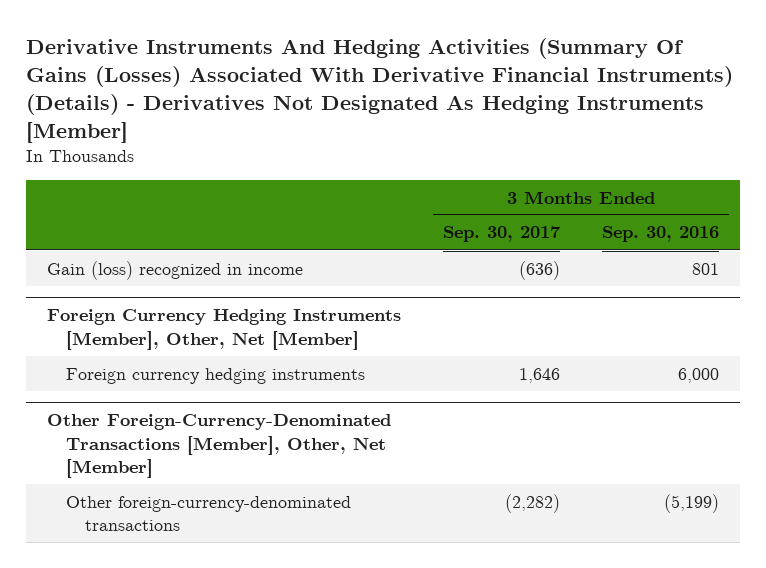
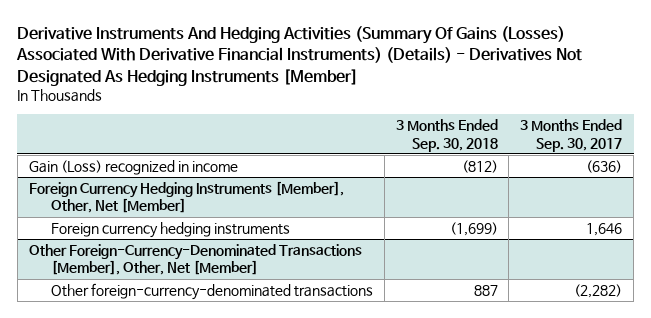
- | 3 Months Ended Sep. 30, 2017 | 3 Months Ended Sep. 30, 2016
+ | 3 Months Ended Sep. 30, 2018 | 3 Months Ended Sep. 30, 2017
- Gain (loss) recognized in income | (636) | 801
+ Gain (Loss) recognized in income | (812) | (636)

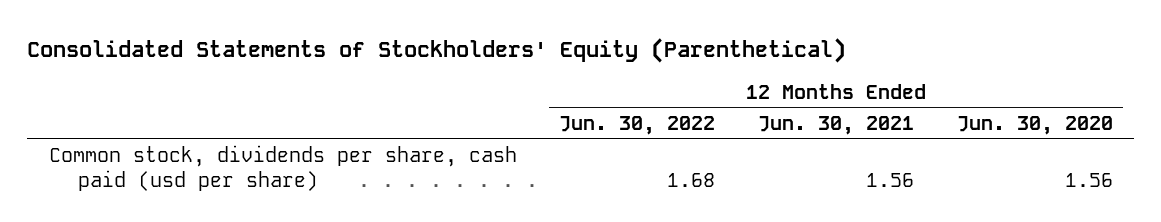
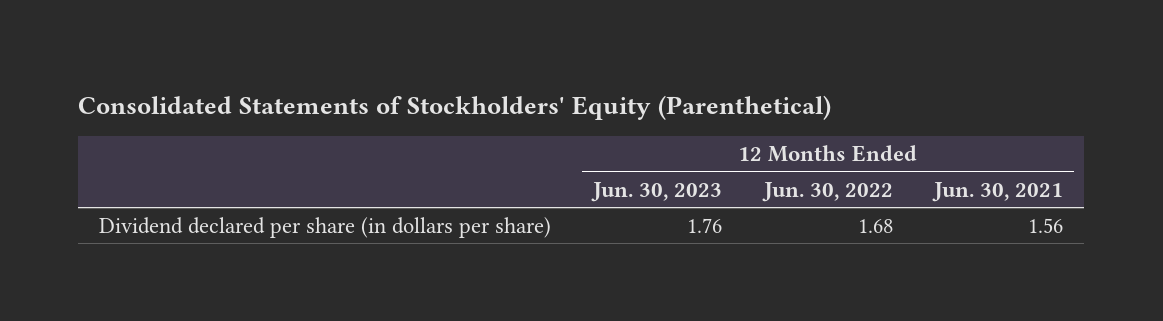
- | 12 Months Ended Jun. 30, 2022 | 12 Months Ended Jun. 30, 2021 | 12 Months Ended Jun. 30, 2020
+ | 12 Months Ended Jun. 30, 2023 | 12 Months Ended Jun. 30, 2022 | 12 Months Ended Jun. 30, 2021
- Common stock, dividends per share, cash paid (usd per share) | 1.68 | 1.56 | 1.56
+ Dividend declared per share (in dollars per share) | 1.76 | 1.68 | 1.56

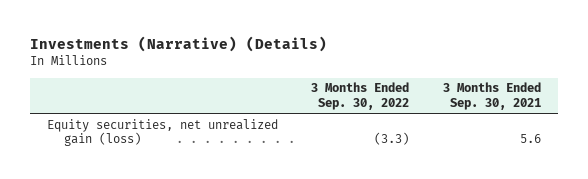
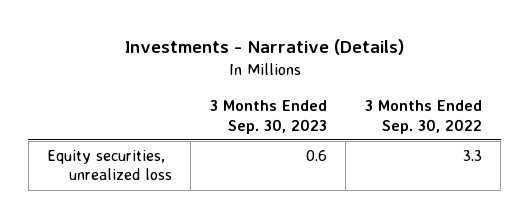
- Investments (Narrative) (Details)
+ Investments - Narrative (Details)
- | 3 Months Ended Sep. 30, 2022 | 3 Months Ended Sep. 30, 2021
+ | 3 Months Ended Sep. 30, 2023 | 3 Months Ended Sep. 30, 2022
- Equity securities, net unrealized gain (loss) | (3.3) | 5.6
+ Equity securities, unrealized loss | 0.6 | 3.3

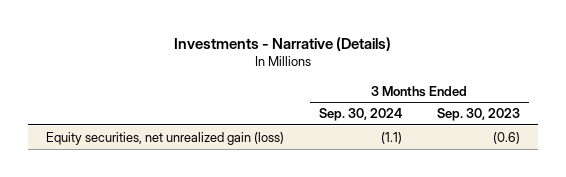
- | 3 Months Ended Sep. 30, 2023 | 3 Months Ended Sep. 30, 2022
+ | 3 Months Ended Sep. 30, 2024 | 3 Months Ended Sep. 30, 2023
- Equity securities, unrealized loss | 0.6 | 3.3
+ Equity securities, net unrealized gain (loss) | (1.1) | (0.6)

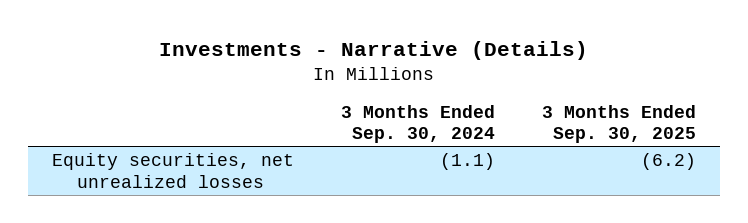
- | 3 Months Ended Sep. 30, 2024 | 3 Months Ended Sep. 30, 2023
+ | 3 Months Ended Sep. 30, 2024 | 3 Months Ended Sep. 30, 2025
- Equity securities, net unrealized gain (loss) | (1.1) | (0.6)
+ Equity securities, net unrealized losses | (1.1) | (6.2)

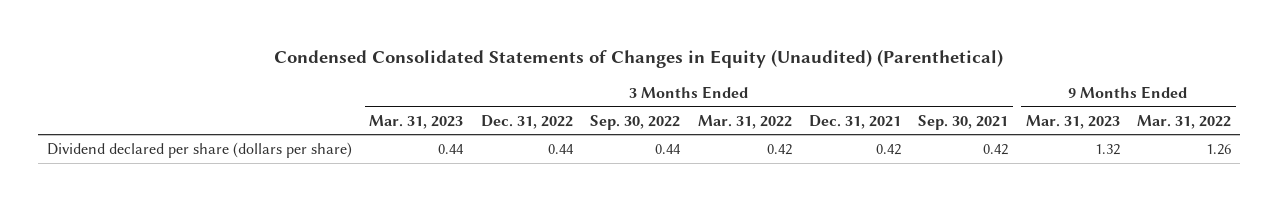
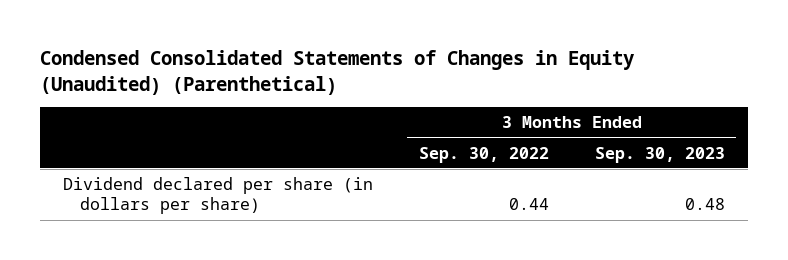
- | 3 Months Ended Mar. 31, 2023 | 3 Months Ended Dec. 31, 2022 | 3 Months Ended Sep. 30, 2022 | 3 Months Ended Mar. 31, 2022 | 3 Months Ended Dec. 31, 2021 | 3 Months Ended Sep. 30, 2021 | 9 Months Ended Mar. 31, 2023 | 9 Months Ended Mar. 31, 2022
+ | 3 Months Ended Sep. 30, 2022 | 3 Months Ended Sep. 30, 2023
- Dividend declared per share (dollars per share) | 0.44 | 0.44 | 0.44 | 0.42 | 0.42 | 0.42 | 1.32 | 1.26
+ Dividend declared per share (in dollars per share) | 0.44 | 0.48

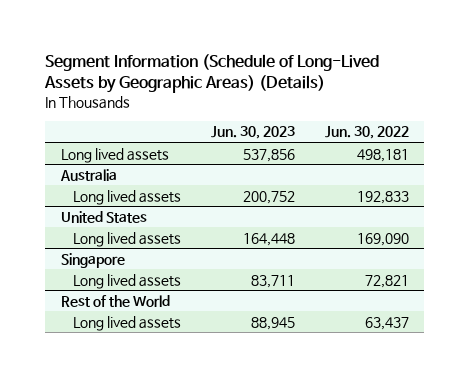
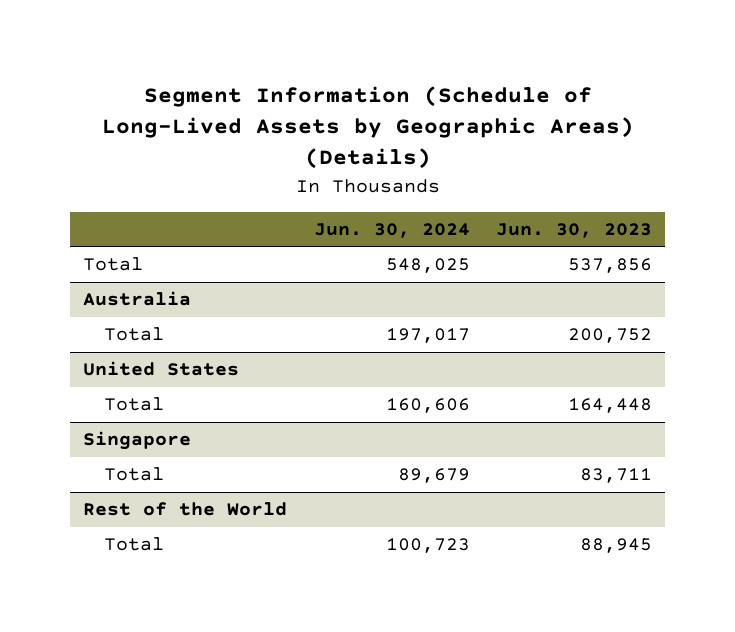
- | Jun. 30, 2023 | Jun. 30, 2022
+ | Jun. 30, 2024 | Jun. 30, 2023
- Long lived assets | 537,856 | 498,181
+ Total | 548,025 | 537,856
@ Australia
- Long lived assets | 200,752 | 192,833
+ Total | 197,017 | 200,752
@ United States
- Long lived assets | 164,448 | 169,090
+ Total | 160,606 | 164,448
@ Singapore
- Long lived assets | 83,711 | 72,821
+ Total | 89,679 | 83,711
@ Rest of the World
- Long lived assets | 88,945 | 63,437
+ Total | 100,723 | 88,945

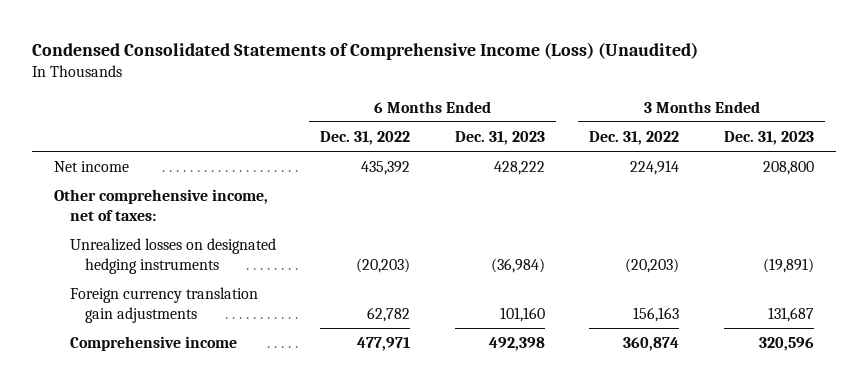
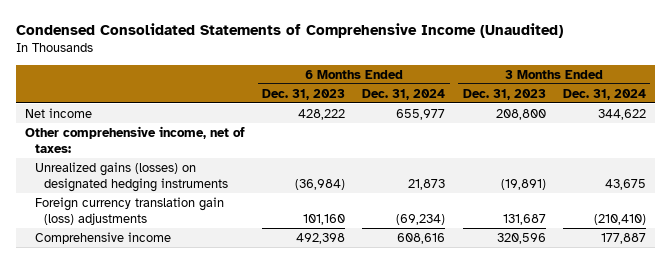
- Condensed Consolidated Statements of Comprehensive Income (Loss) (Unaudited)
+ Condensed Consolidated Statements of Comprehensive Income (Unaudited)
- | 6 Months Ended Dec. 31, 2022 | 6 Months Ended Dec. 31, 2023 | 3 Months Ended Dec. 31, 2022 | 3 Months Ended Dec. 31, 2023
+ | 6 Months Ended Dec. 31, 2023 | 6 Months Ended Dec. 31, 2024 | 3 Months Ended Dec. 31, 2023 | 3 Months Ended Dec. 31, 2024
- Unrealized losses on designated hedging instruments | (20,203) | (36,984) | (20,203) | (19,891)
- Foreign currency translation gain adjustments | 62,782 | 101,160 | 156,163 | 131,687
+ Unrealized gains (losses) on designated hedging instruments | (36,984) | 21,873 | (19,891) | 43,675
+ Foreign currency translation gain (loss) adjustments | 101,160 | (69,234) | 131,687 | (210,410)

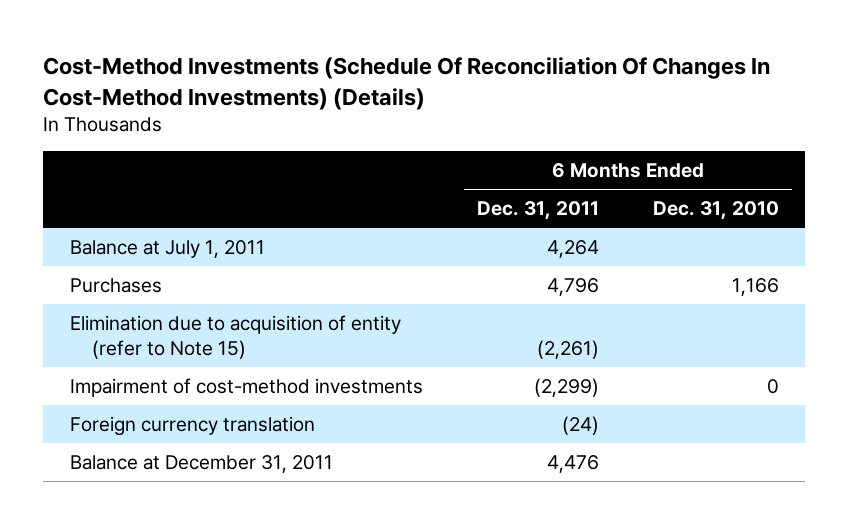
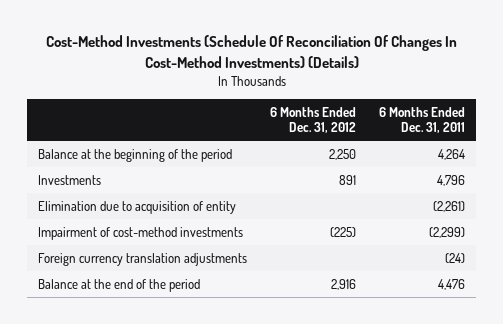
- | 6 Months Ended Dec. 31, 2011 | 6 Months Ended Dec. 31, 2010
+ | 6 Months Ended Dec. 31, 2012 | 6 Months Ended Dec. 31, 2011
- Balance at July 1, 2011 | 4,264 |
- Purchases | 4,796 | 1,166
- Elimination due to acquisition of entity (refer to Note 15) | (2,261) |
+ Balance at the beginning of the period | 2,250 | 4,264
+ Investments | 891 | 4,796
+ Elimination due to acquisition of entity | | (2,261)
- Foreign currency translation | (24) |
- Balance at December 31, 2011 | 4,476 |
+ Foreign currency translation adjustments | | (24)
+ Balance at the end of the period | 2,916 | 4,476

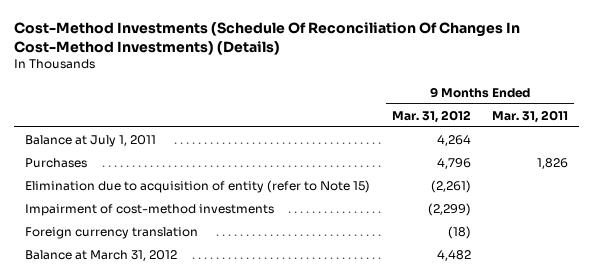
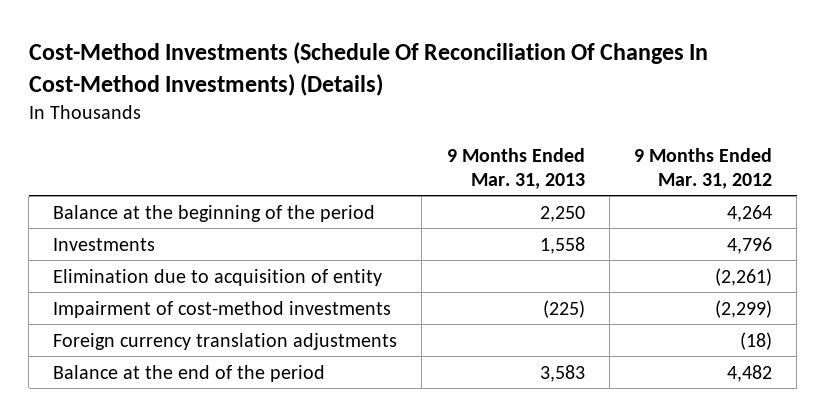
- | 9 Months Ended Mar. 31, 2012 | 9 Months Ended Mar. 31, 2011
+ | 9 Months Ended Mar. 31, 2013 | 9 Months Ended Mar. 31, 2012
- Balance at July 1, 2011 | 4,264 |
- Purchases | 4,796 | 1,826
- Elimination due to acquisition of entity (refer to Note 15) | (2,261) |
+ Balance at the beginning of the period | 2,250 | 4,264
+ Investments | 1,558 | 4,796
+ Elimination due to acquisition of entity | | (2,261)
- Foreign currency translation | (18) |
- Balance at March 31, 2012 | 4,482 |
+ Foreign currency translation adjustments | | (18)
+ Balance at the end of the period | 3,583 | 4,482

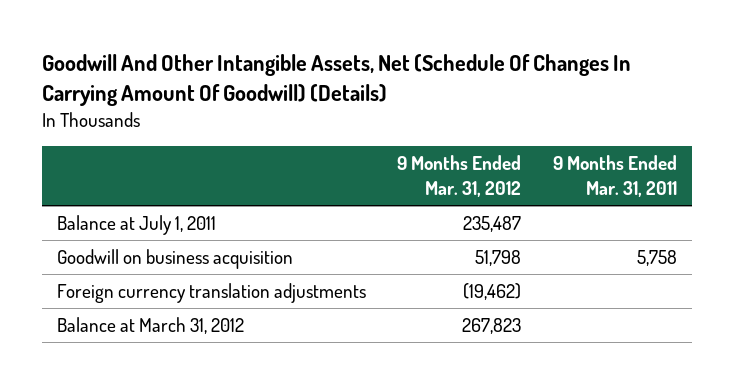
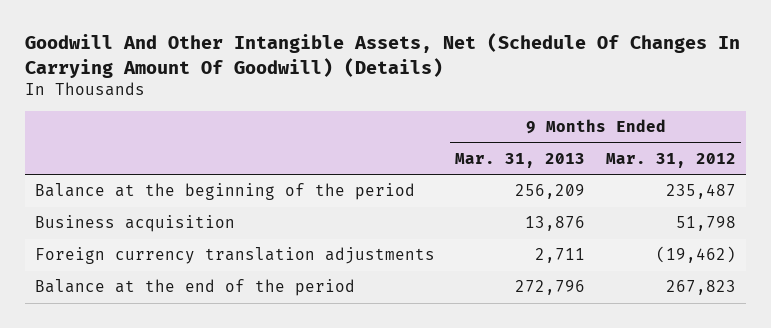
- | 9 Months Ended Mar. 31, 2012 | 9 Months Ended Mar. 31, 2011
+ | 9 Months Ended Mar. 31, 2013 | 9 Months Ended Mar. 31, 2012
- Balance at July 1, 2011 | 235,487 |
- Goodwill on business acquisition | 51,798 | 5,758
+ Balance at the beginning of the period | 256,209 | 235,487
+ Business acquisition | 13,876 | 51,798
- Balance at March 31, 2012 | 267,823 |
+ Balance at the end of the period | 272,796 | 267,823

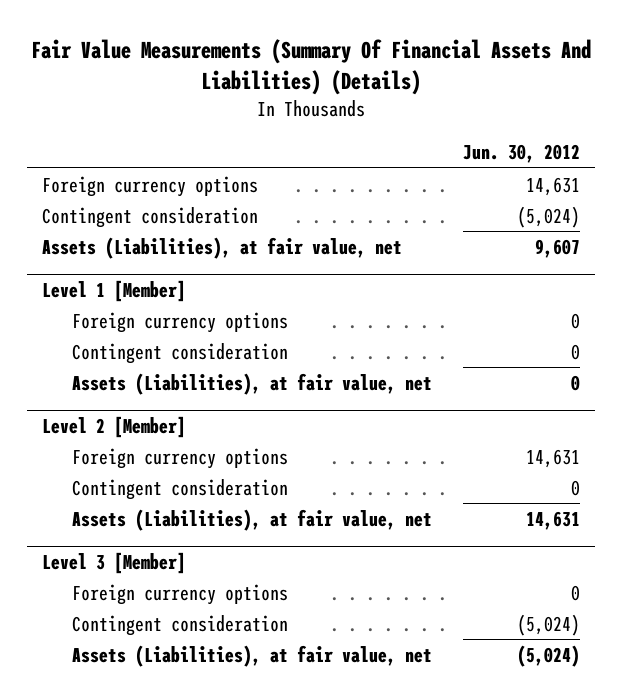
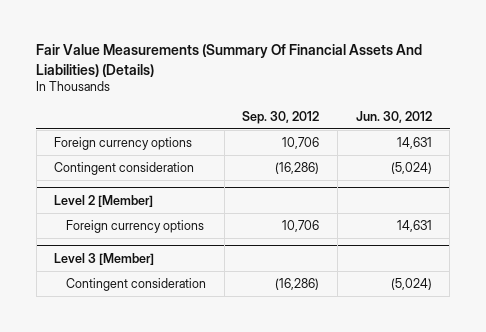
- | Jun. 30, 2012
+ | Sep. 30, 2012 | Jun. 30, 2012
- Assets (Liabilities), at fair value, net | 9,607
- Level 1 [Member]
- Foreign currency options | 0
- Contingent consideration | 0
- Assets (Liabilities), at fair value, net | 0
@ Level 2 [Member]
- Contingent consideration | 0
- Assets (Liabilities), at fair value, net | 14,631
@ Level 3 [Member]
- Foreign currency options | 0
- Assets (Liabilities), at fair value, net | (5,024)

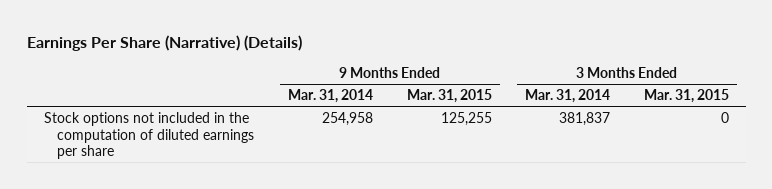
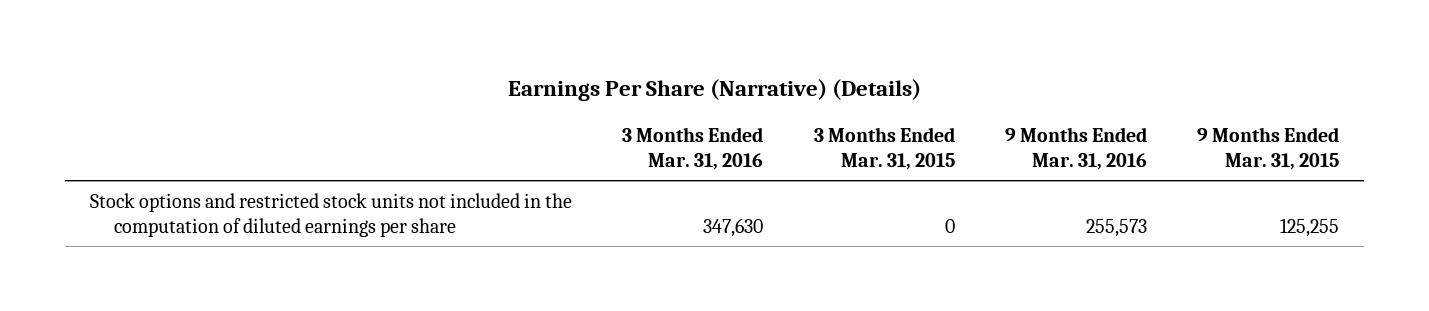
- | 9 Months Ended Mar. 31, 2014 | 9 Months Ended Mar. 31, 2015 | 3 Months Ended Mar. 31, 2014 | 3 Months Ended Mar. 31, 2015
+ | 3 Months Ended Mar. 31, 2016 | 3 Months Ended Mar. 31, 2015 | 9 Months Ended Mar. 31, 2016 | 9 Months Ended Mar. 31, 2015
- Stock options not included in the computation of diluted earnings per share | 254,958 | 125,255 | 381,837 | 0
+ Stock options and restricted stock units not included in the computation of diluted earnings per share | 347,630 | 0 | 255,573 | 125,255

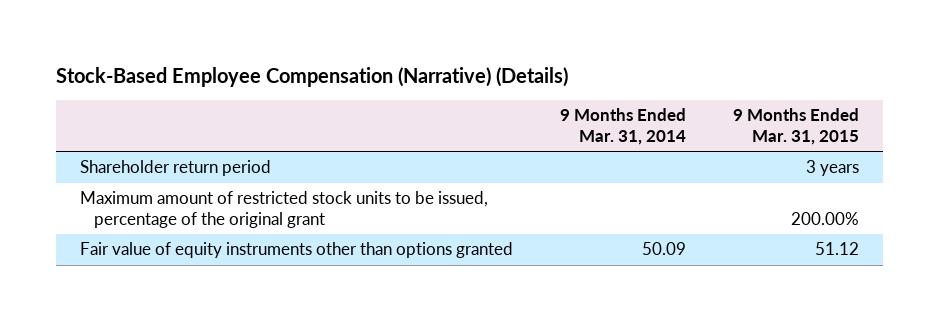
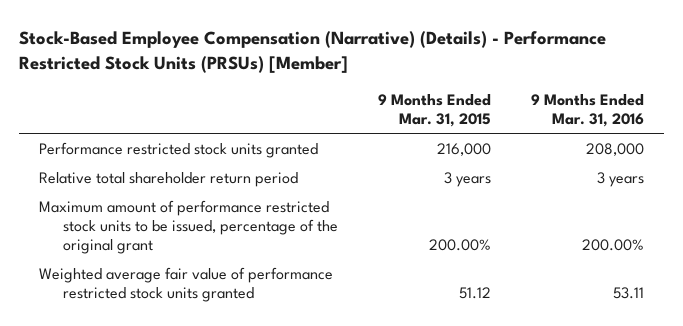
- Stock-Based Employee Compensation (Narrative) (Details)
+ Stock-Based Employee Compensation (Narrative) (Details) - Performance Restricted Stock Units (PRSUs) [Member]
- | 9 Months Ended Mar. 31, 2014 | 9 Months Ended Mar. 31, 2015
+ | 9 Months Ended Mar. 31, 2015 | 9 Months Ended Mar. 31, 2016
- Shareholder return period | | 3 years
- Maximum amount of restricted stock units to be issued, percentage of the original grant | | 200.00%
- Fair value of equity instruments other than options granted | 50.09 | 51.12
+ Performance restricted stock units granted | 216,000 | 208,000
+ Relative total shareholder return period | 3 years | 3 years
+ Maximum amount of performance restricted stock units to be issued, percentage of the original grant | 200.00% | 200.00%
+ Weighted average fair value of performance restricted stock units granted | 51.12 | 53.11

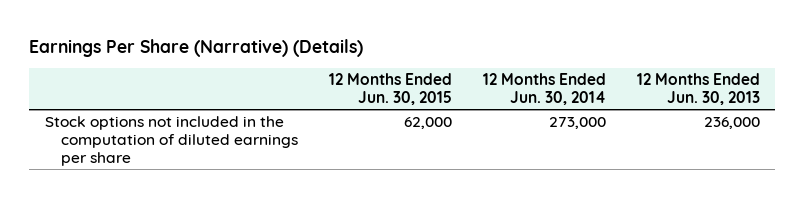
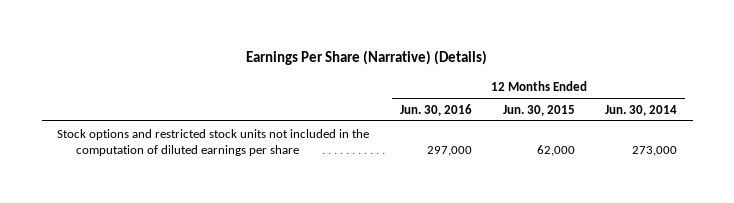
- | 12 Months Ended Jun. 30, 2015 | 12 Months Ended Jun. 30, 2014 | 12 Months Ended Jun. 30, 2013
+ | 12 Months Ended Jun. 30, 2016 | 12 Months Ended Jun. 30, 2015 | 12 Months Ended Jun. 30, 2014
- Stock options not included in the computation of diluted earnings per share | 62,000 | 273,000 | 236,000
+ Stock options and restricted stock units not included in the computation of diluted earnings per share | 297,000 | 62,000 | 273,000

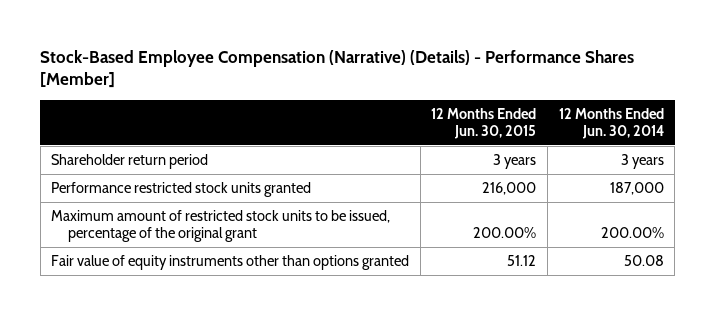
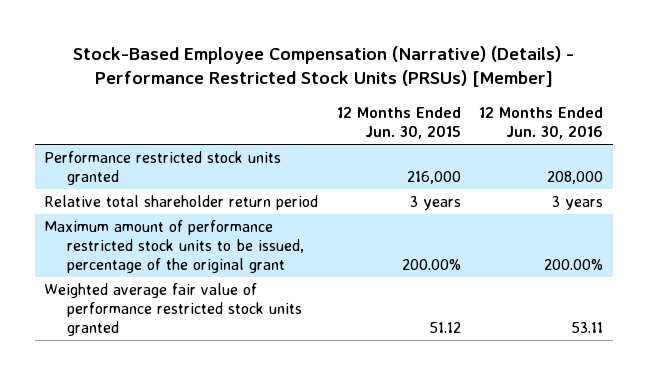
- Stock-Based Employee Compensation (Narrative) (Details) - Performance Shares [Member]
+ Stock-Based Employee Compensation (Narrative) (Details) - Performance Restricted Stock Units (PRSUs) [Member]
- | 12 Months Ended Jun. 30, 2015 | 12 Months Ended Jun. 30, 2014
+ | 12 Months Ended Jun. 30, 2015 | 12 Months Ended Jun. 30, 2016
- Shareholder return period | 3 years | 3 years
- Maximum amount of restricted stock units to be issued, percentage of the original grant | 200.00% | 200.00%
- Fair value of equity instruments other than options granted | 51.12 | 50.08
+ Relative total shareholder return period | 3 years | 3 years
+ Maximum amount of performance restricted stock units to be issued, percentage of the original grant | 200.00% | 200.00%
+ Weighted average fair value of performance restricted stock units granted | 51.12 | 53.11

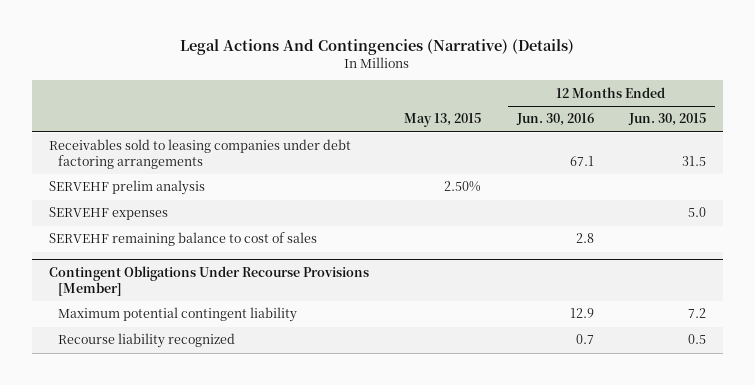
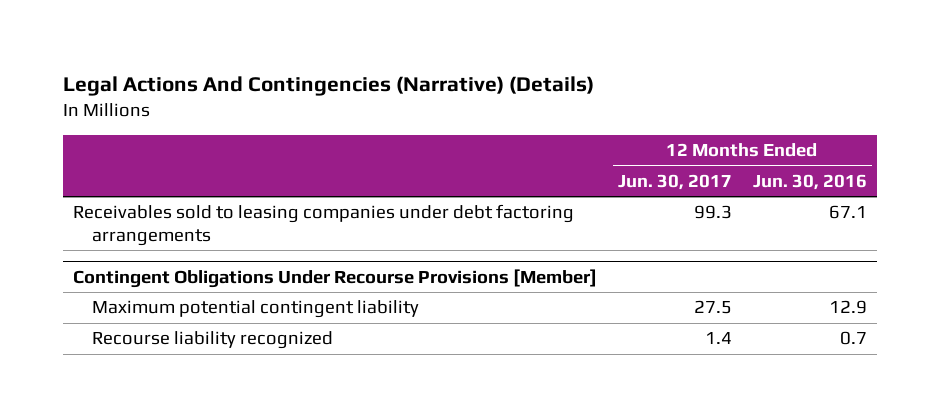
- | May 13, 2015 | 12 Months Ended Jun. 30, 2016 | 12 Months Ended Jun. 30, 2015
+ | 12 Months Ended Jun. 30, 2017 | 12 Months Ended Jun. 30, 2016
- SERVEHF prelim analysis | 2.50% | |
- SERVEHF expenses | | | 5.0
- SERVEHF remaining balance to cost of sales | | 2.8 |

